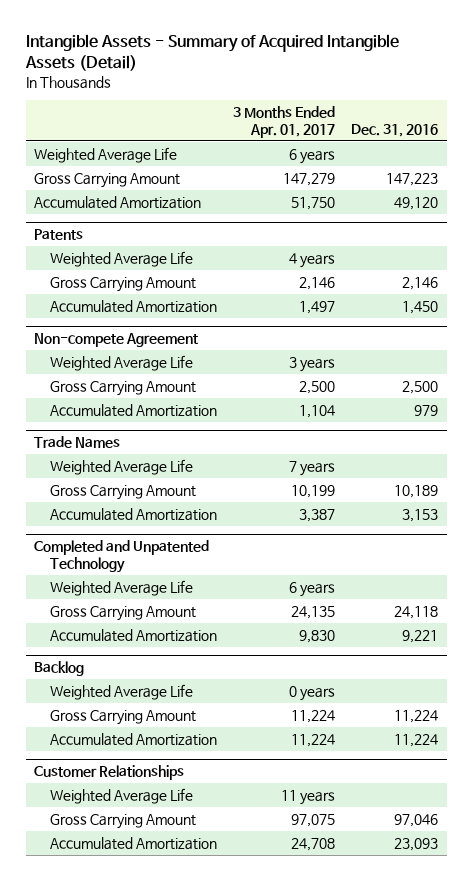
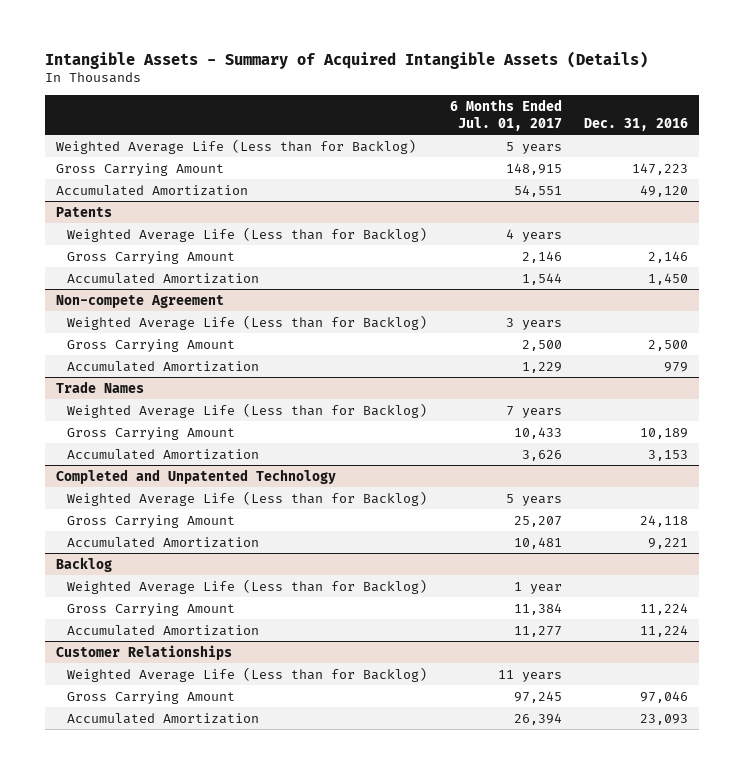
- Intangible Assets - Summary of Acquired Intangible Assets (Detail)
+ Intangible Assets - Summary of Acquired Intangible Assets (Details)
- | 3 Months Ended Apr. 01, 2017 | Dec. 31, 2016
+ | 6 Months Ended Jul. 01, 2017 | Dec. 31, 2016
- Weighted Average Life | 6 years |
+ Weighted Average Life (Less than for Backlog) | 5 years |
@ Patents
- Weighted Average Life | 4 years |
+ Weighted Average Life (Less than for Backlog) | 4 years |
@ Non-compete Agreement
- Weighted Average Life | 3 years |
+ Weighted Average Life (Less than for Backlog) | 3 years |
@ Trade Names
- Weighted Average Life | 7 years |
+ Weighted Average Life (Less than for Backlog) | 7 years |
@ Completed and Unpatented Technology
- Weighted Average Life | 6 years |
+ Weighted Average Life (Less than for Backlog) | 5 years |
@ Backlog
- Weighted Average Life | 0 years |
+ Weighted Average Life (Less than for Backlog) | 1 year |
@ Customer Relationships
- Weighted Average Life | 11 years |
+ Weighted Average Life (Less than for Backlog) | 11 years |

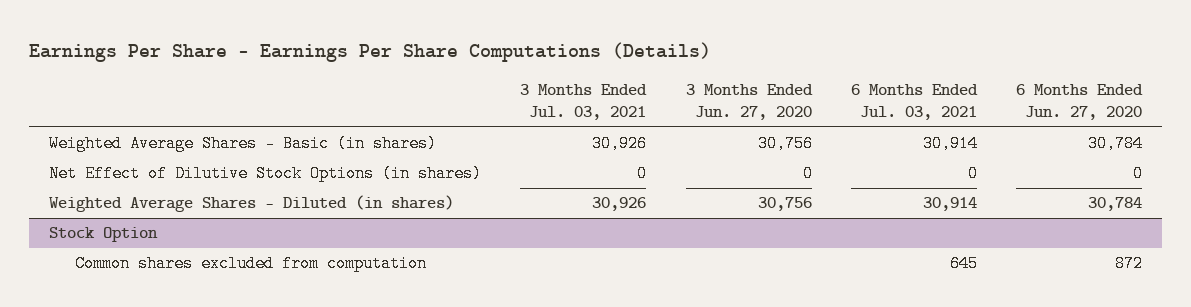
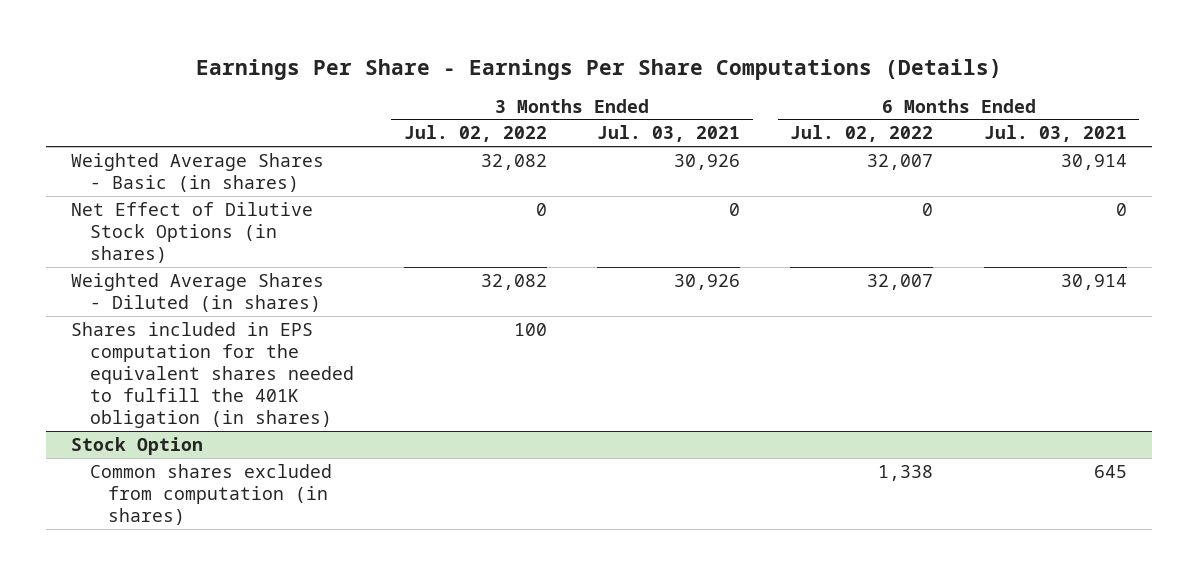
- | 3 Months Ended Jul. 03, 2021 | 3 Months Ended Jun. 27, 2020 | 6 Months Ended Jul. 03, 2021 | 6 Months Ended Jun. 27, 2020
+ | 3 Months Ended Jul. 02, 2022 | 3 Months Ended Jul. 03, 2021 | 6 Months Ended Jul. 02, 2022 | 6 Months Ended Jul. 03, 2021
+ Shares included in EPS computation for the equivalent shares needed to fulfill the 401K obligation (in shares) | 100 | | |
@ Stock Option
- Common shares excluded from computation | | | 645 | 872
+ Common shares excluded from computation (in shares) | | | 1,338 | 645

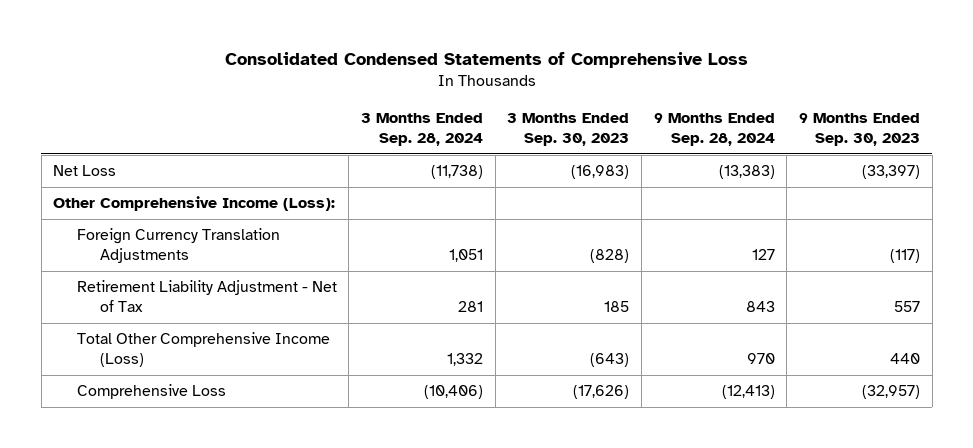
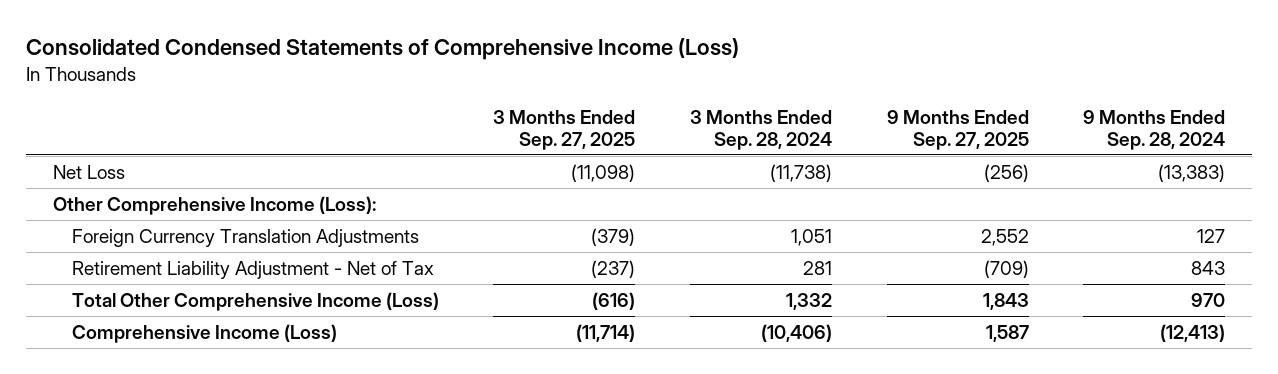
- Consolidated Condensed Statements of Comprehensive Loss
+ Consolidated Condensed Statements of Comprehensive Income (Loss)
- | 3 Months Ended Sep. 28, 2024 | 3 Months Ended Sep. 30, 2023 | 9 Months Ended Sep. 28, 2024 | 9 Months Ended Sep. 30, 2023
+ | 3 Months Ended Sep. 27, 2025 | 3 Months Ended Sep. 28, 2024 | 9 Months Ended Sep. 27, 2025 | 9 Months Ended Sep. 28, 2024
- Comprehensive Loss | (10,406) | (17,626) | (12,413) | (32,957)
+ Comprehensive Income (Loss) | (11,714) | (10,406) | 1,587 | (12,413)

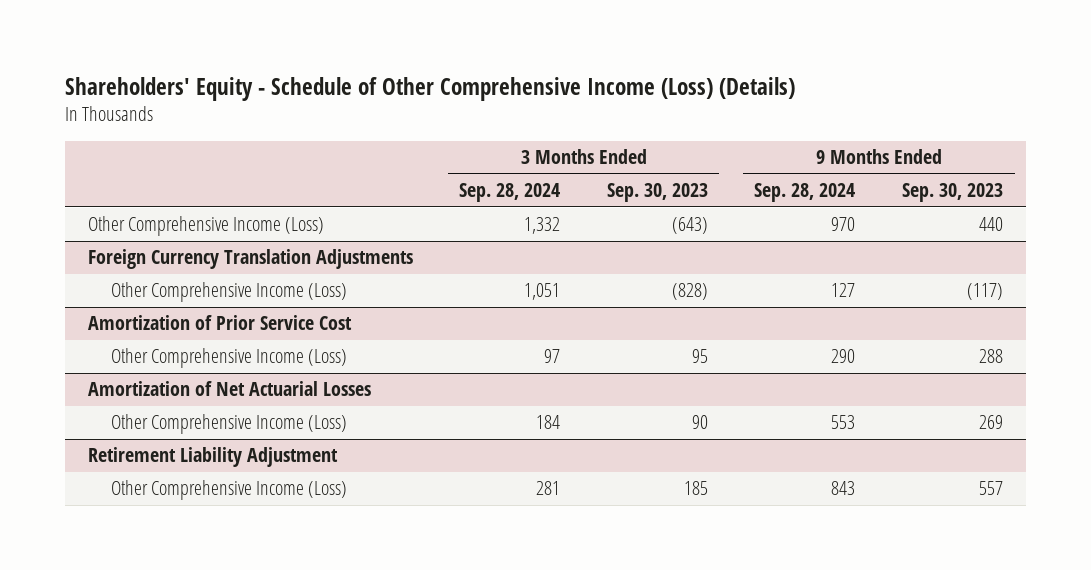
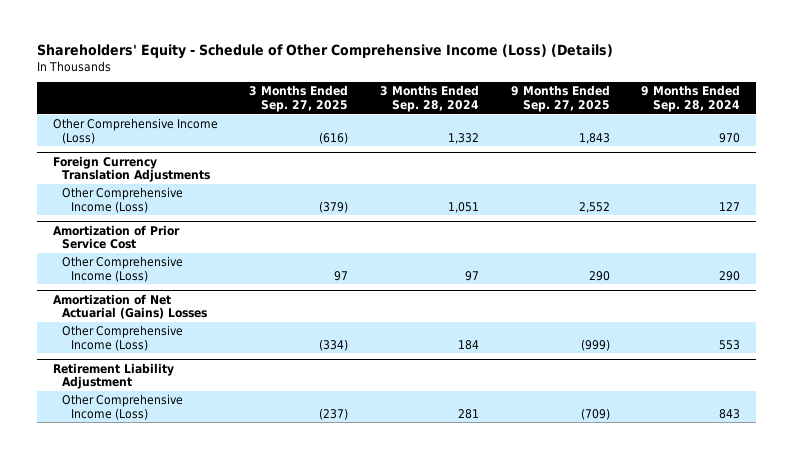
- | 3 Months Ended Sep. 28, 2024 | 3 Months Ended Sep. 30, 2023 | 9 Months Ended Sep. 28, 2024 | 9 Months Ended Sep. 30, 2023
+ | 3 Months Ended Sep. 27, 2025 | 3 Months Ended Sep. 28, 2024 | 9 Months Ended Sep. 27, 2025 | 9 Months Ended Sep. 28, 2024
- Amortization of Net Actuarial Losses
+ Amortization of Net Actuarial (Gains) Losses

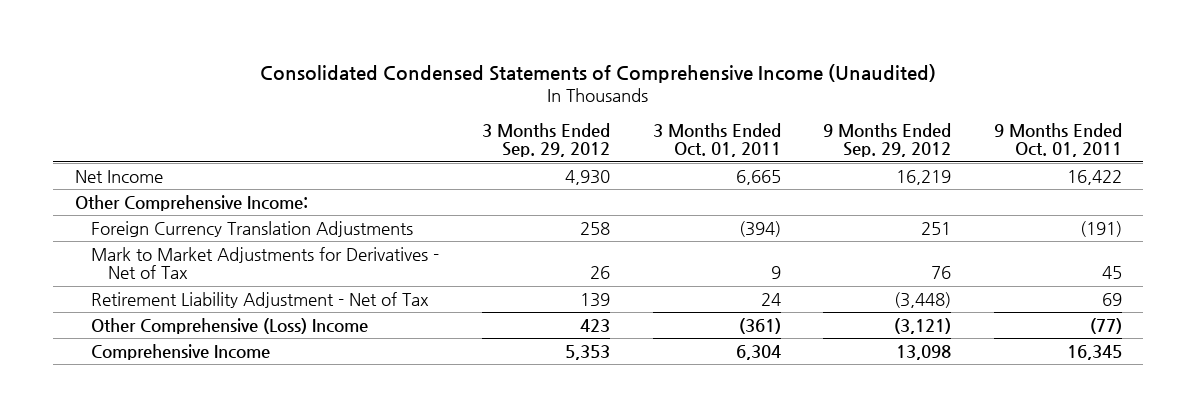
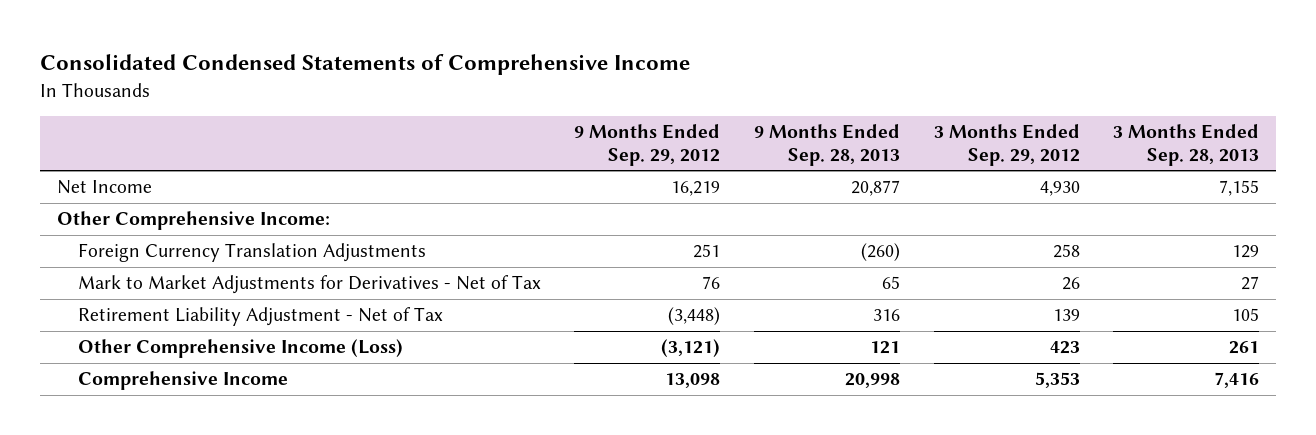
- Consolidated Condensed Statements of Comprehensive Income (Unaudited)
+ Consolidated Condensed Statements of Comprehensive Income
- | 3 Months Ended Sep. 29, 2012 | 3 Months Ended Oct. 01, 2011 | 9 Months Ended Sep. 29, 2012 | 9 Months Ended Oct. 01, 2011
+ | 9 Months Ended Sep. 29, 2012 | 9 Months Ended Sep. 28, 2013 | 3 Months Ended Sep. 29, 2012 | 3 Months Ended Sep. 28, 2013
- Other Comprehensive (Loss) Income | 423 | (361) | (3,121) | (77)
+ Other Comprehensive Income (Loss) | (3,121) | 121 | 423 | 261

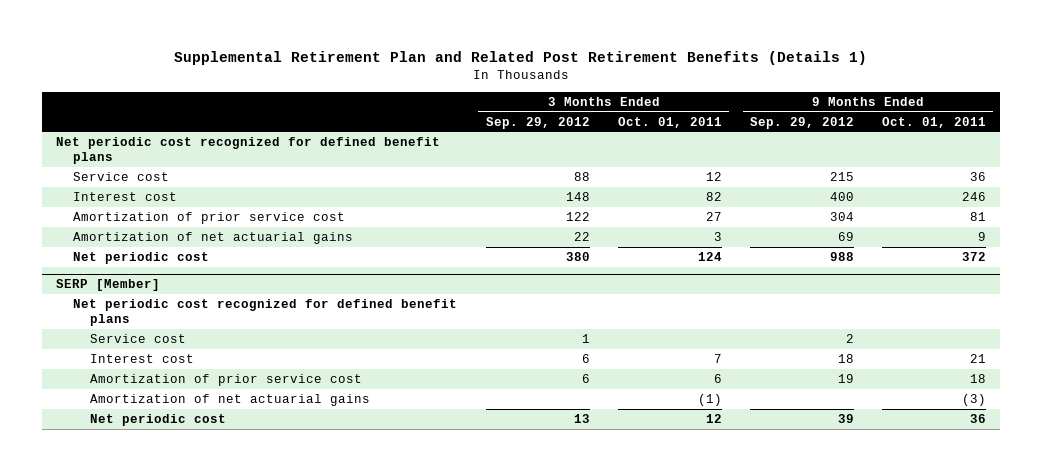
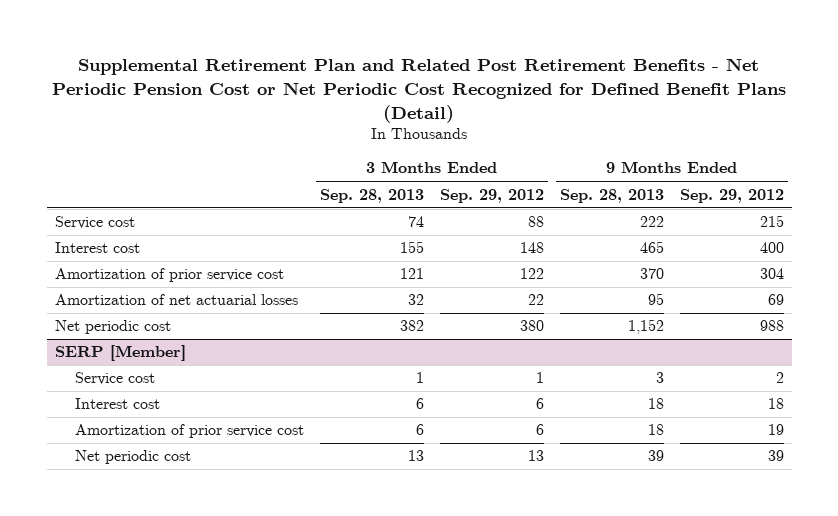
- Supplemental Retirement Plan and Related Post Retirement Benefits (Details 1)
+ Supplemental Retirement Plan and Related Post Retirement Benefits - Net Periodic Pension Cost or Net Periodic Cost Recognized for Defined Benefit Plans (Detail)
- | 3 Months Ended Sep. 29, 2012 | 3 Months Ended Oct. 01, 2011 | 9 Months Ended Sep. 29, 2012 | 9 Months Ended Oct. 01, 2011
+ | 3 Months Ended Sep. 28, 2013 | 3 Months Ended Sep. 29, 2012 | 9 Months Ended Sep. 28, 2013 | 9 Months Ended Sep. 29, 2012
- Net periodic cost recognized for defined benefit plans
- Amortization of net actuarial gains | 22 | 3 | 69 | 9
+ Amortization of net actuarial losses | 32 | 22 | 95 | 69
@ SERP [Member]
- Net periodic cost recognized for defined benefit plans
- Amortization of net actuarial gains | | (1) | | (3)

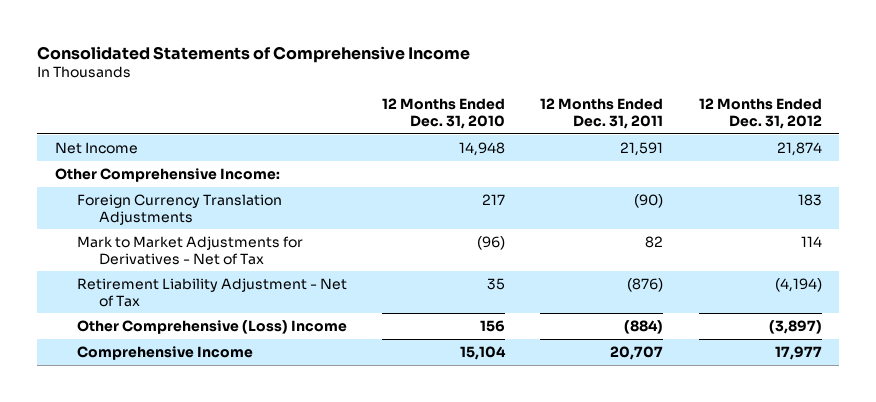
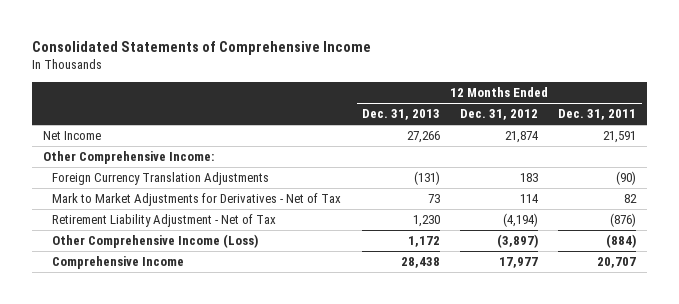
- | 12 Months Ended Dec. 31, 2010 | 12 Months Ended Dec. 31, 2011 | 12 Months Ended Dec. 31, 2012
+ | 12 Months Ended Dec. 31, 2013 | 12 Months Ended Dec. 31, 2012 | 12 Months Ended Dec. 31, 2011
- Other Comprehensive (Loss) Income | 156 | (884) | (3,897)
+ Other Comprehensive Income (Loss) | 1,172 | (3,897) | (884)

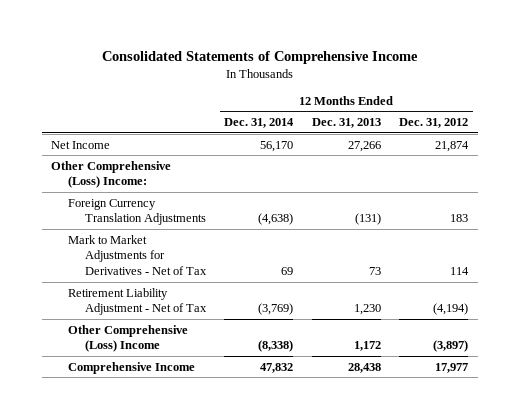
- | 12 Months Ended Dec. 31, 2013 | 12 Months Ended Dec. 31, 2012 | 12 Months Ended Dec. 31, 2011
+ | 12 Months Ended Dec. 31, 2014 | 12 Months Ended Dec. 31, 2013 | 12 Months Ended Dec. 31, 2012
- Other Comprehensive Income:
+ Other Comprehensive (Loss) Income:
- Other Comprehensive Income (Loss) | 1,172 | (3,897) | (884)
+ Other Comprehensive (Loss) Income | (8,338) | 1,172 | (3,897)

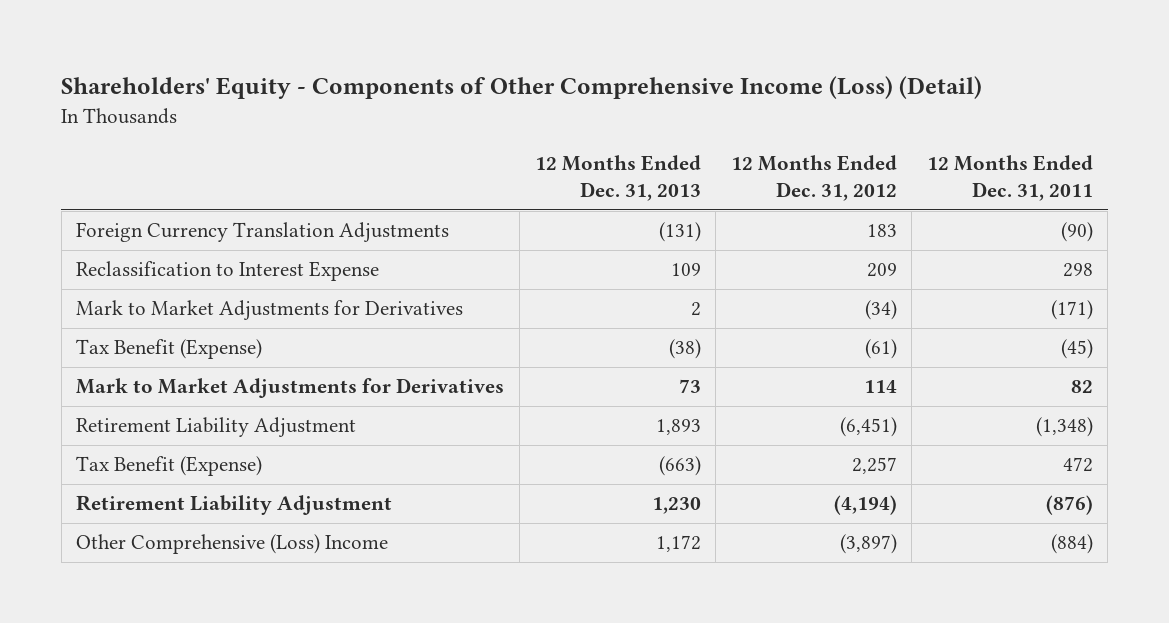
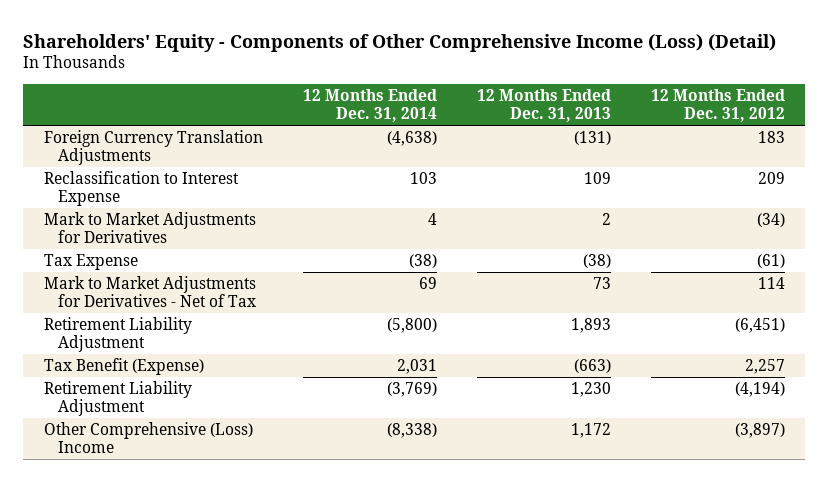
- | 12 Months Ended Dec. 31, 2013 | 12 Months Ended Dec. 31, 2012 | 12 Months Ended Dec. 31, 2011
+ | 12 Months Ended Dec. 31, 2014 | 12 Months Ended Dec. 31, 2013 | 12 Months Ended Dec. 31, 2012
- Tax Benefit (Expense) | (38) | (61) | (45)
- Mark to Market Adjustments for Derivatives | 73 | 114 | 82
+ Tax Expense | (38) | (38) | (61)
+ Mark to Market Adjustments for Derivatives - Net of Tax | 69 | 73 | 114

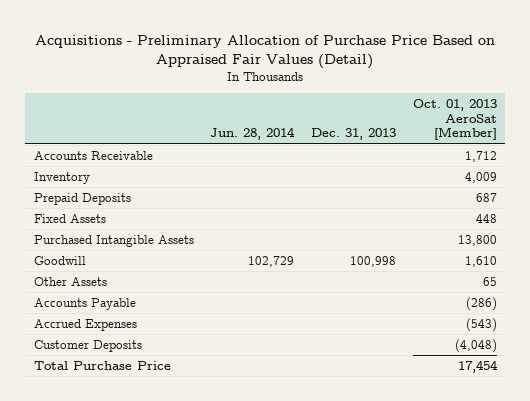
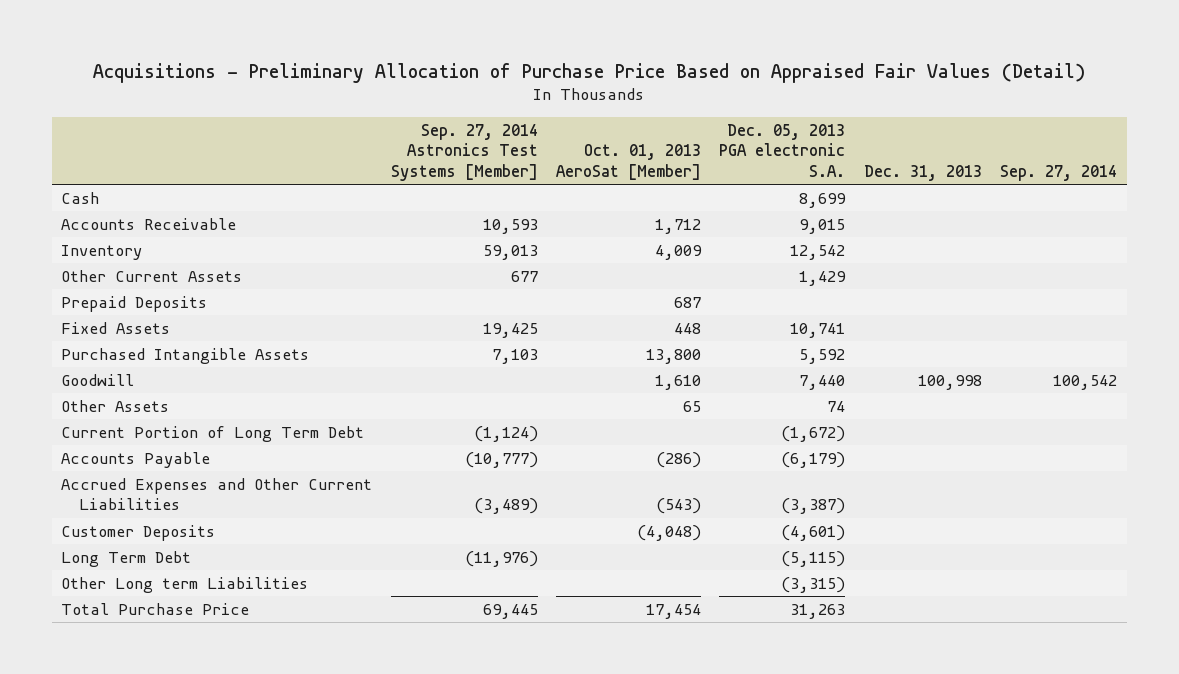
- | Jun. 28, 2014 | Dec. 31, 2013 | Oct. 01, 2013 AeroSat [Member]
+ | Sep. 27, 2014 Astronics Test Systems [Member] | Oct. 01, 2013 AeroSat [Member] | Dec. 05, 2013 PGA electronic S.A. | Dec. 31, 2013 | Sep. 27, 2014
+ Cash | | | 8,699 | |
+ Other Current Assets | 677 | | 1,429 | |
+ Current Portion of Long Term Debt | (1,124) | | (1,672) | |
- Accrued Expenses | | | (543)
+ Accrued Expenses and Other Current Liabilities | (3,489) | (543) | (3,387) | |
+ Long Term Debt | (11,976) | | (5,115) | |
+ Other Long term Liabilities | | | (3,315) | |

